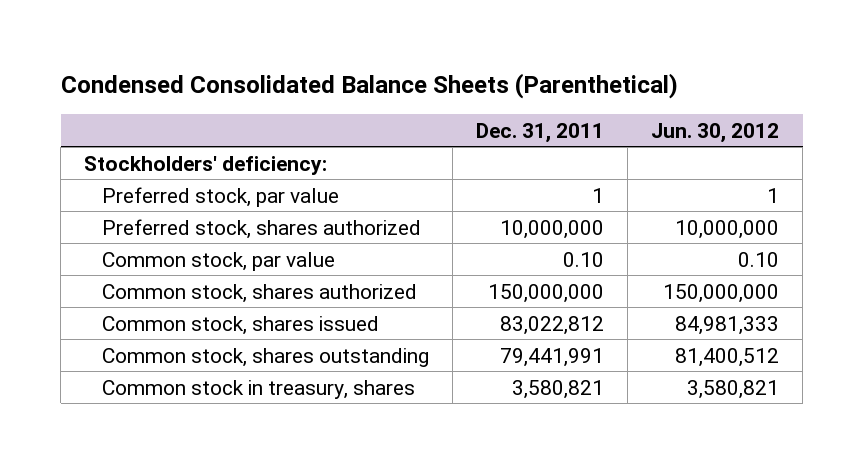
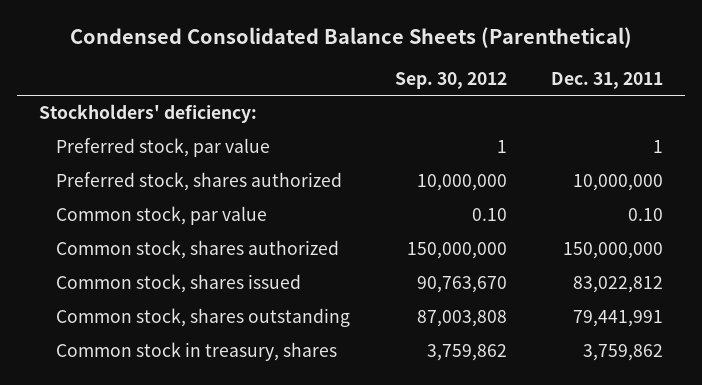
- | Dec. 31, 2011 | Jun. 30, 2012
+ | Sep. 30, 2012 | Dec. 31, 2011
- Common stock in treasury, shares | 3,580,821 | 3,580,821
+ Common stock in treasury, shares | 3,759,862 | 3,759,862

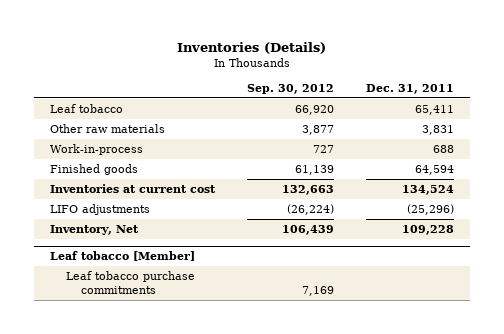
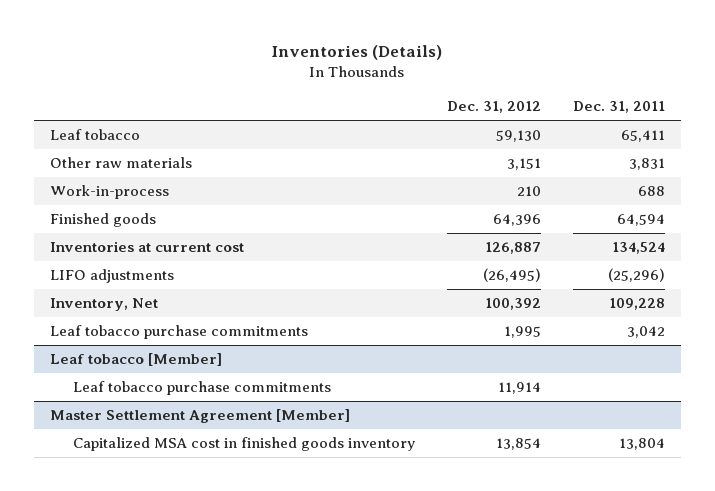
- | Sep. 30, 2012 | Dec. 31, 2011
+ | Dec. 31, 2012 | Dec. 31, 2011
+ Leaf tobacco purchase commitments | 1,995 | 3,042
+ Master Settlement Agreement [Member]
+ Capitalized MSA cost in finished goods inventory | 13,854 | 13,804

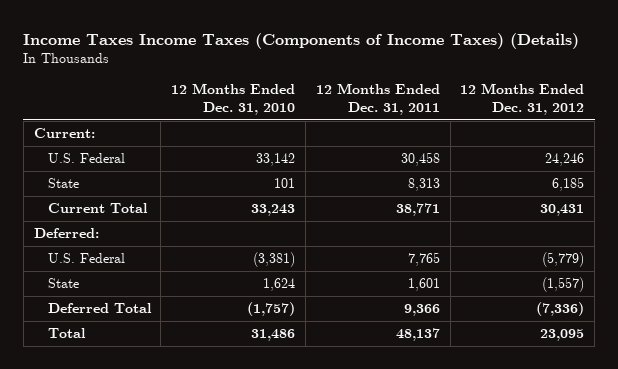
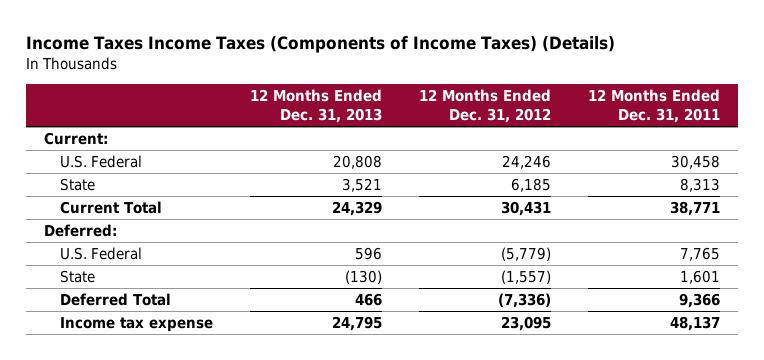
- | 12 Months Ended Dec. 31, 2010 | 12 Months Ended Dec. 31, 2011 | 12 Months Ended Dec. 31, 2012
+ | 12 Months Ended Dec. 31, 2013 | 12 Months Ended Dec. 31, 2012 | 12 Months Ended Dec. 31, 2011
- Total | 31,486 | 48,137 | 23,095
+ Income tax expense | 24,795 | 23,095 | 48,137

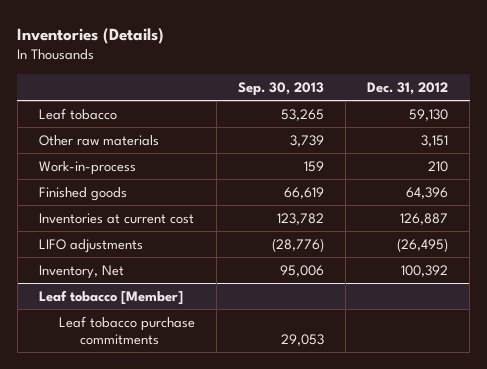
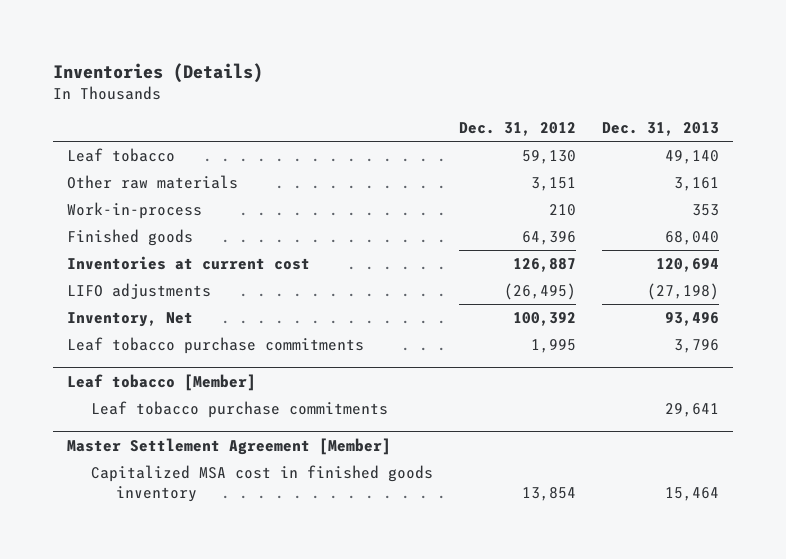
- | Sep. 30, 2013 | Dec. 31, 2012
+ | Dec. 31, 2012 | Dec. 31, 2013
+ Leaf tobacco purchase commitments | 1,995 | 3,796
+ Master Settlement Agreement [Member]
+ Capitalized MSA cost in finished goods inventory | 13,854 | 15,464

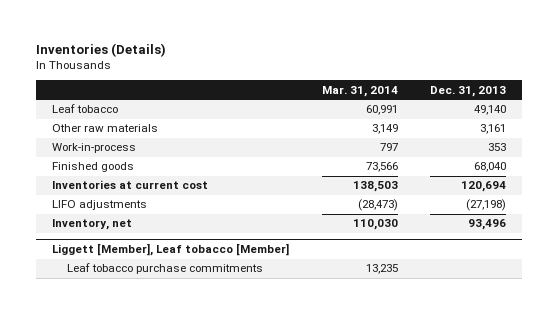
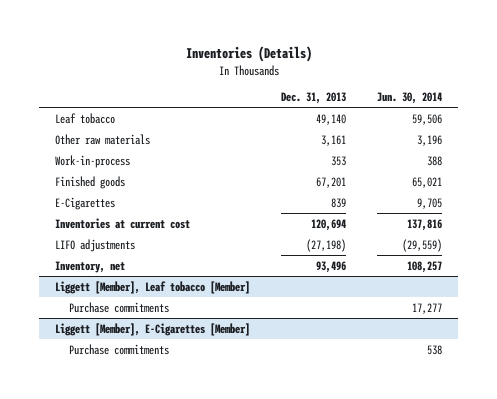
- | Mar. 31, 2014 | Dec. 31, 2013
+ | Dec. 31, 2013 | Jun. 30, 2014
- Finished goods | 73,566 | 68,040
+ Finished goods | 67,201 | 65,021
+ E-Cigarettes | 839 | 9,705
@ Liggett [Member], Leaf tobacco [Member]
- Leaf tobacco purchase commitments | 13,235 |
+ Purchase commitments | | 17,277
+ Liggett [Member], E-Cigarettes [Member]
+ Purchase commitments | | 538

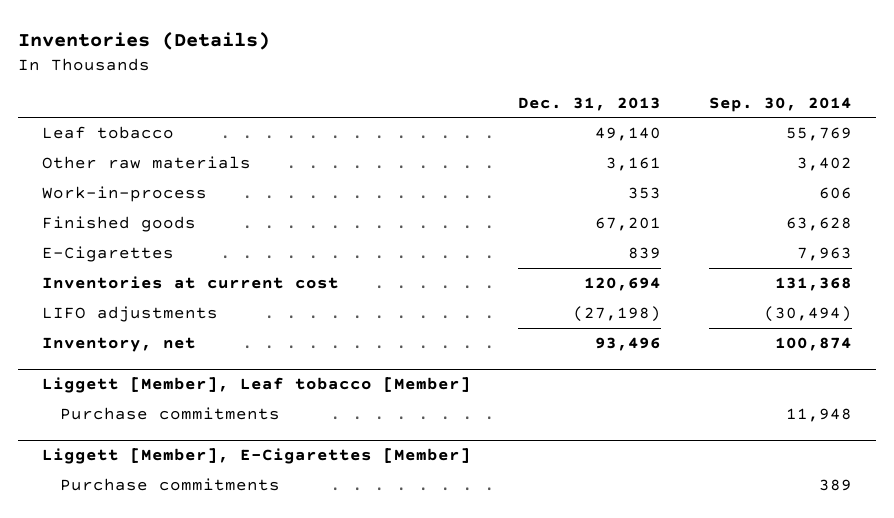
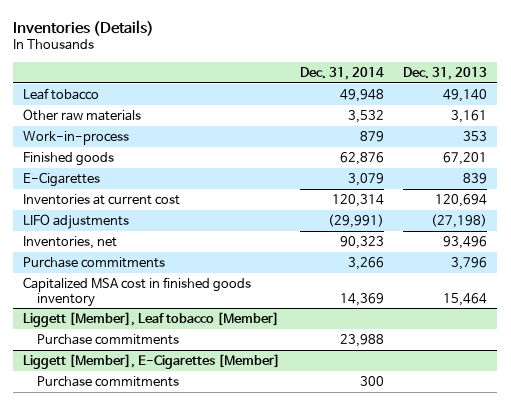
- | Dec. 31, 2013 | Sep. 30, 2014
+ | Dec. 31, 2014 | Dec. 31, 2013
- Inventory, net | 93,496 | 100,874
+ Inventories, net | 90,323 | 93,496
+ Purchase commitments | 3,266 | 3,796
+ Capitalized MSA cost in finished goods inventory | 14,369 | 15,464

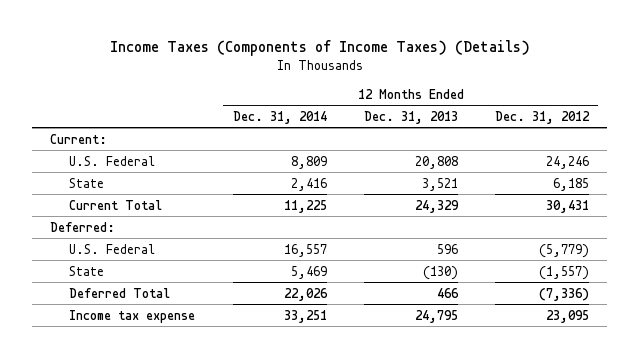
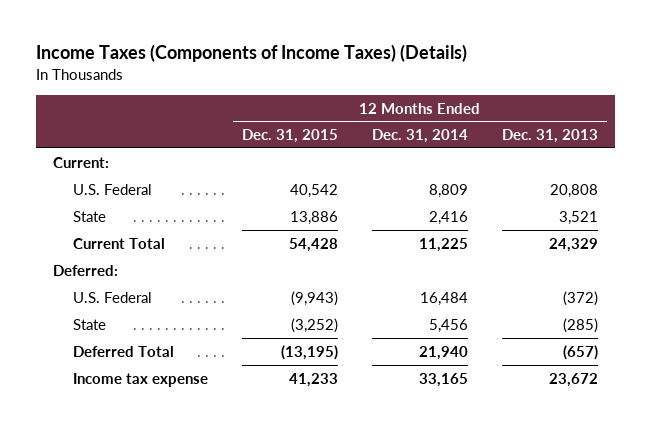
- | 12 Months Ended Dec. 31, 2014 | 12 Months Ended Dec. 31, 2013 | 12 Months Ended Dec. 31, 2012
+ | 12 Months Ended Dec. 31, 2015 | 12 Months Ended Dec. 31, 2014 | 12 Months Ended Dec. 31, 2013
- U.S. Federal | 16,557 | 596 | (5,779)
- State | 5,469 | (130) | (1,557)
- Deferred Total | 22,026 | 466 | (7,336)
- Income tax expense | 33,251 | 24,795 | 23,095
+ U.S. Federal | (9,943) | 16,484 | (372)
+ State | (3,252) | 5,456 | (285)
+ Deferred Total | (13,195) | 21,940 | (657)
+ Income tax expense | 41,233 | 33,165 | 23,672

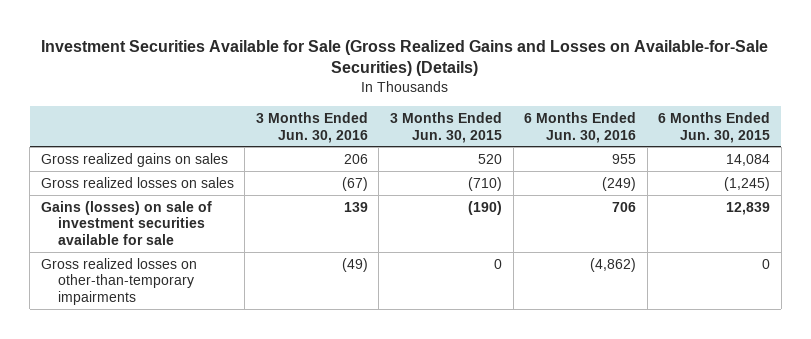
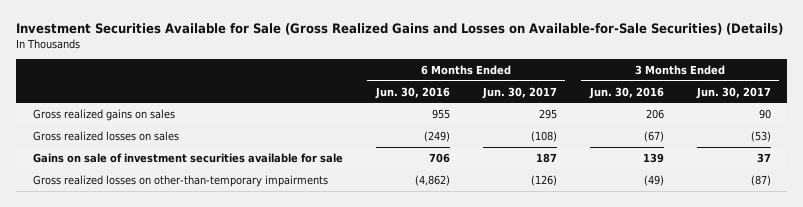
- | 3 Months Ended Jun. 30, 2016 | 3 Months Ended Jun. 30, 2015 | 6 Months Ended Jun. 30, 2016 | 6 Months Ended Jun. 30, 2015
+ | 6 Months Ended Jun. 30, 2016 | 6 Months Ended Jun. 30, 2017 | 3 Months Ended Jun. 30, 2016 | 3 Months Ended Jun. 30, 2017
- Gains (losses) on sale of investment securities available for sale | 139 | (190) | 706 | 12,839
+ Gains on sale of investment securities available for sale | 706 | 187 | 139 | 37

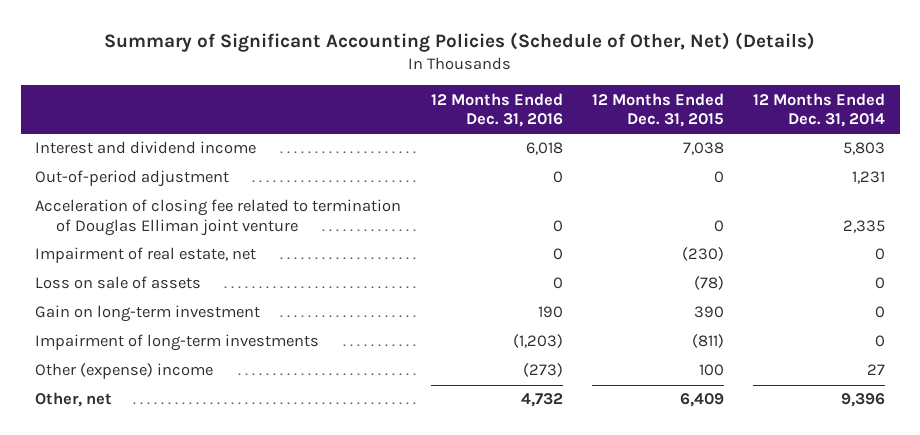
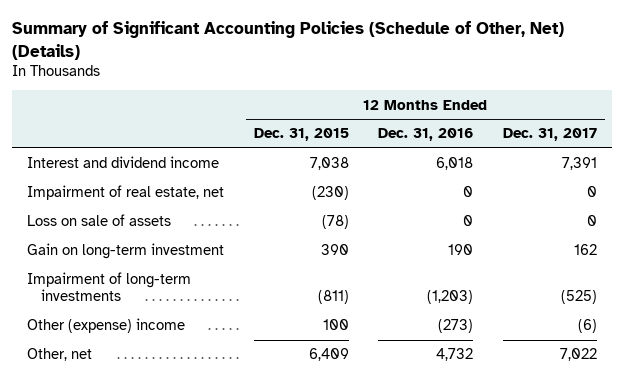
- | 12 Months Ended Dec. 31, 2016 | 12 Months Ended Dec. 31, 2015 | 12 Months Ended Dec. 31, 2014
+ | 12 Months Ended Dec. 31, 2015 | 12 Months Ended Dec. 31, 2016 | 12 Months Ended Dec. 31, 2017
- Out-of-period adjustment | 0 | 0 | 1,231
- Acceleration of closing fee related to termination of Douglas Elliman joint venture | 0 | 0 | 2,335

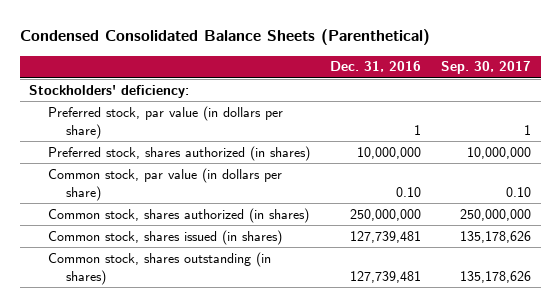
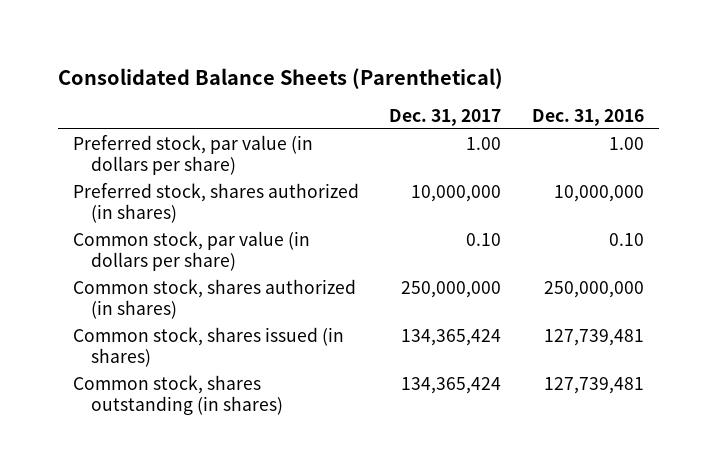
- Condensed Consolidated Balance Sheets (Parenthetical)
+ Consolidated Balance Sheets (Parenthetical)
- | Dec. 31, 2016 | Sep. 30, 2017
+ | Dec. 31, 2017 | Dec. 31, 2016
- Stockholders' deficiency:
- Preferred stock, par value (in dollars per share) | 1 | 1
+ Preferred stock, par value (in dollars per share) | 1.00 | 1.00

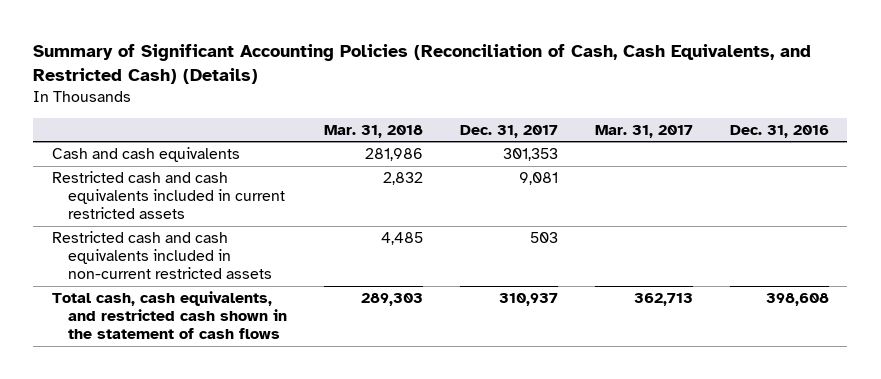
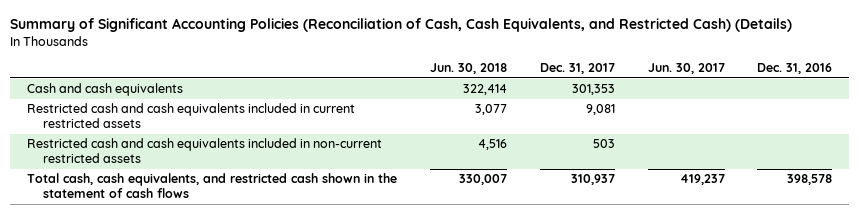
- | Mar. 31, 2018 | Dec. 31, 2017 | Mar. 31, 2017 | Dec. 31, 2016
+ | Jun. 30, 2018 | Dec. 31, 2017 | Jun. 30, 2017 | Dec. 31, 2016
- Total cash, cash equivalents, and restricted cash shown in the statement of cash flows | 289,303 | 310,937 | 362,713 | 398,608
+ Total cash, cash equivalents, and restricted cash shown in the statement of cash flows | 330,007 | 310,937 | 419,237 | 398,578

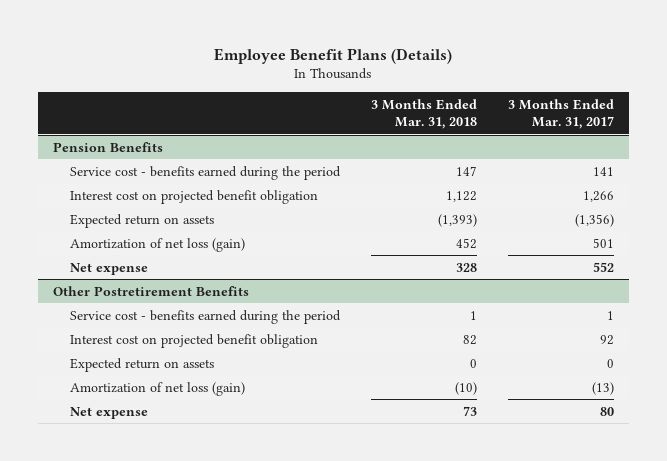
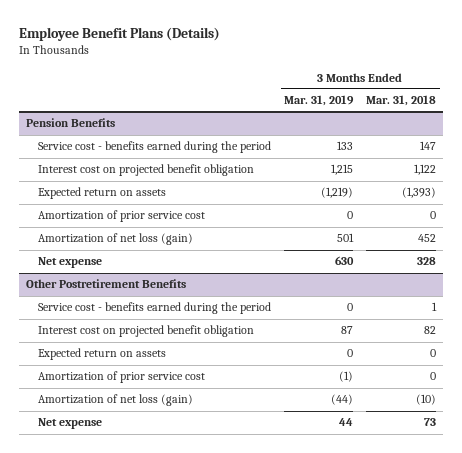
- | 3 Months Ended Mar. 31, 2018 | 3 Months Ended Mar. 31, 2017
+ | 3 Months Ended Mar. 31, 2019 | 3 Months Ended Mar. 31, 2018
@ Pension Benefits
+ Amortization of prior service cost | 0 | 0
@ Other Postretirement Benefits
+ Amortization of prior service cost | (1) | 0

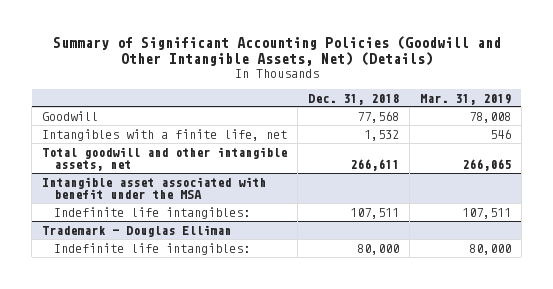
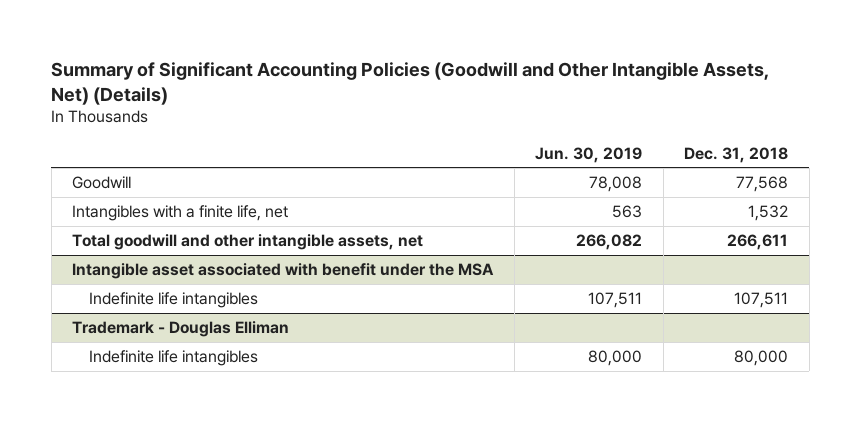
- | Dec. 31, 2018 | Mar. 31, 2019
+ | Jun. 30, 2019 | Dec. 31, 2018
@ Intangible asset associated with benefit under the MSA
- Indefinite life intangibles: | 107,511 | 107,511
+ Indefinite life intangibles | 107,511 | 107,511
@ Trademark - Douglas Elliman
- Indefinite life intangibles: | 80,000 | 80,000
+ Indefinite life intangibles | 80,000 | 80,000

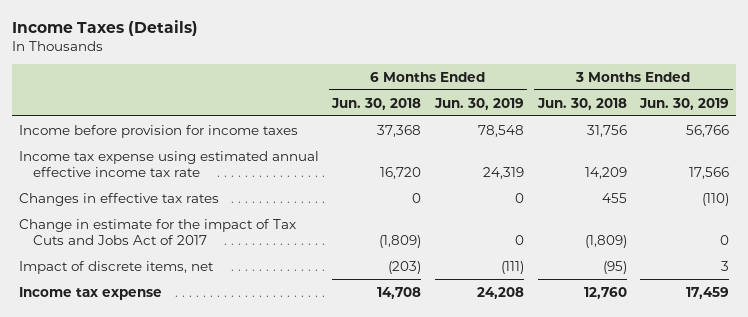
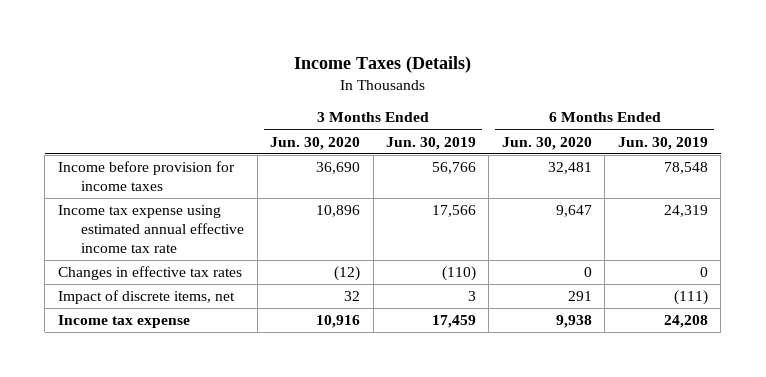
- | 6 Months Ended Jun. 30, 2018 | 6 Months Ended Jun. 30, 2019 | 3 Months Ended Jun. 30, 2018 | 3 Months Ended Jun. 30, 2019
+ | 3 Months Ended Jun. 30, 2020 | 3 Months Ended Jun. 30, 2019 | 6 Months Ended Jun. 30, 2020 | 6 Months Ended Jun. 30, 2019
- Change in estimate for the impact of Tax Cuts and Jobs Act of 2017 | (1,809) | 0 | (1,809) | 0

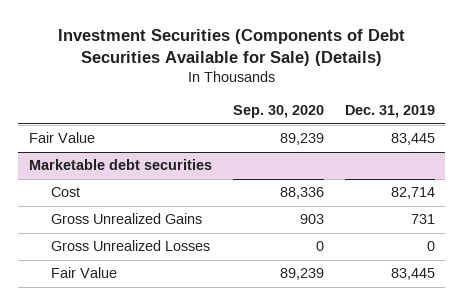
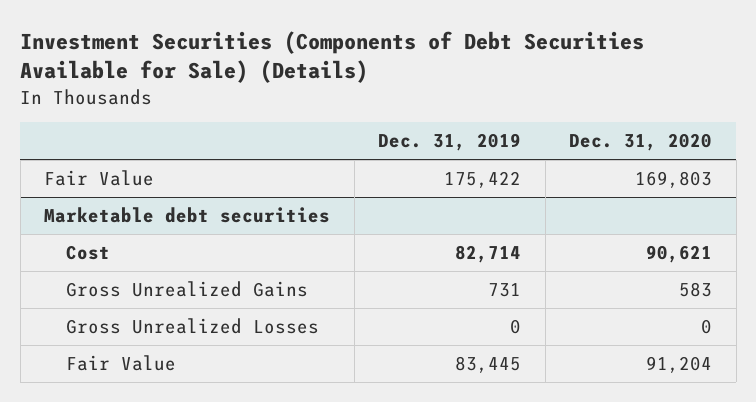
- | Sep. 30, 2020 | Dec. 31, 2019
+ | Dec. 31, 2019 | Dec. 31, 2020
- Fair Value | 89,239 | 83,445
+ Fair Value | 175,422 | 169,803

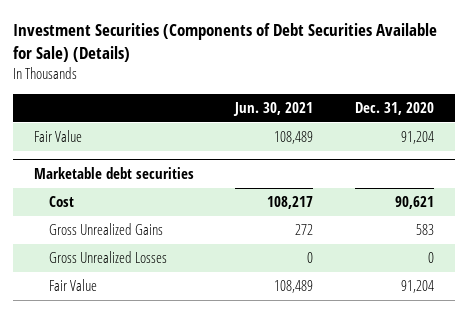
- | Dec. 31, 2019 | Dec. 31, 2020
+ | Jun. 30, 2021 | Dec. 31, 2020
- Fair Value | 175,422 | 169,803
+ Fair Value | 108,489 | 91,204

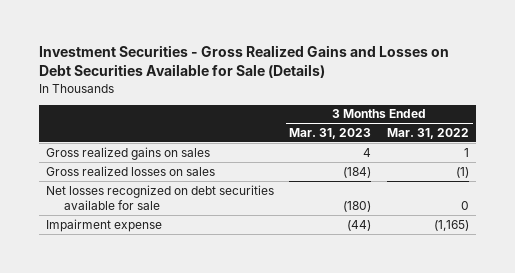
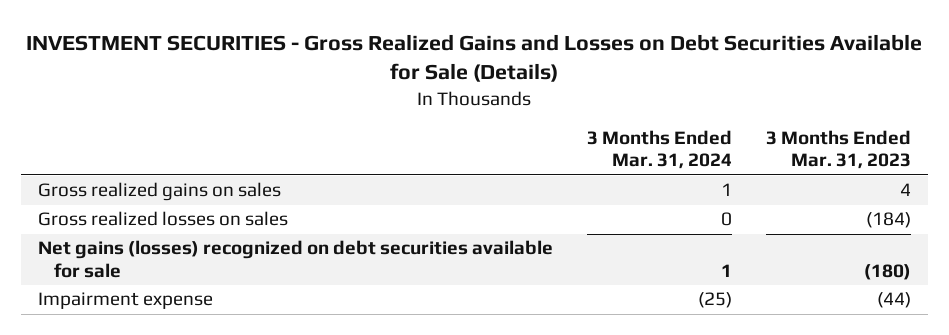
- Investment Securities - Gross Realized Gains and Losses on Debt Securities Available for Sale (Details)
+ INVESTMENT SECURITIES - Gross Realized Gains and Losses on Debt Securities Available for Sale (Details)
- | 3 Months Ended Mar. 31, 2023 | 3 Months Ended Mar. 31, 2022
+ | 3 Months Ended Mar. 31, 2024 | 3 Months Ended Mar. 31, 2023
- Net losses recognized on debt securities available for sale | (180) | 0
+ Net gains (losses) recognized on debt securities available for sale | 1 | (180)

